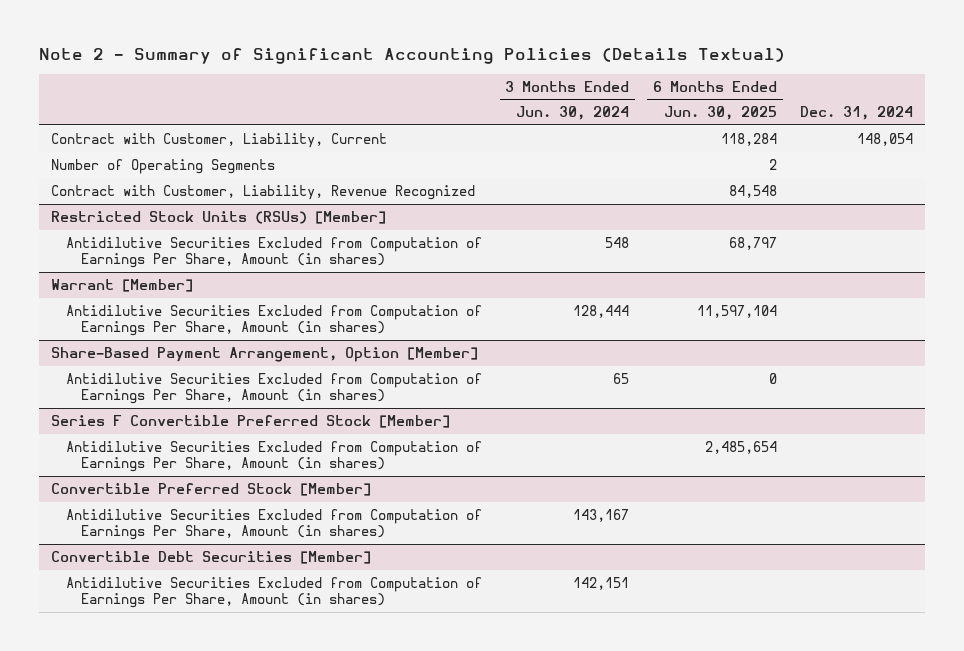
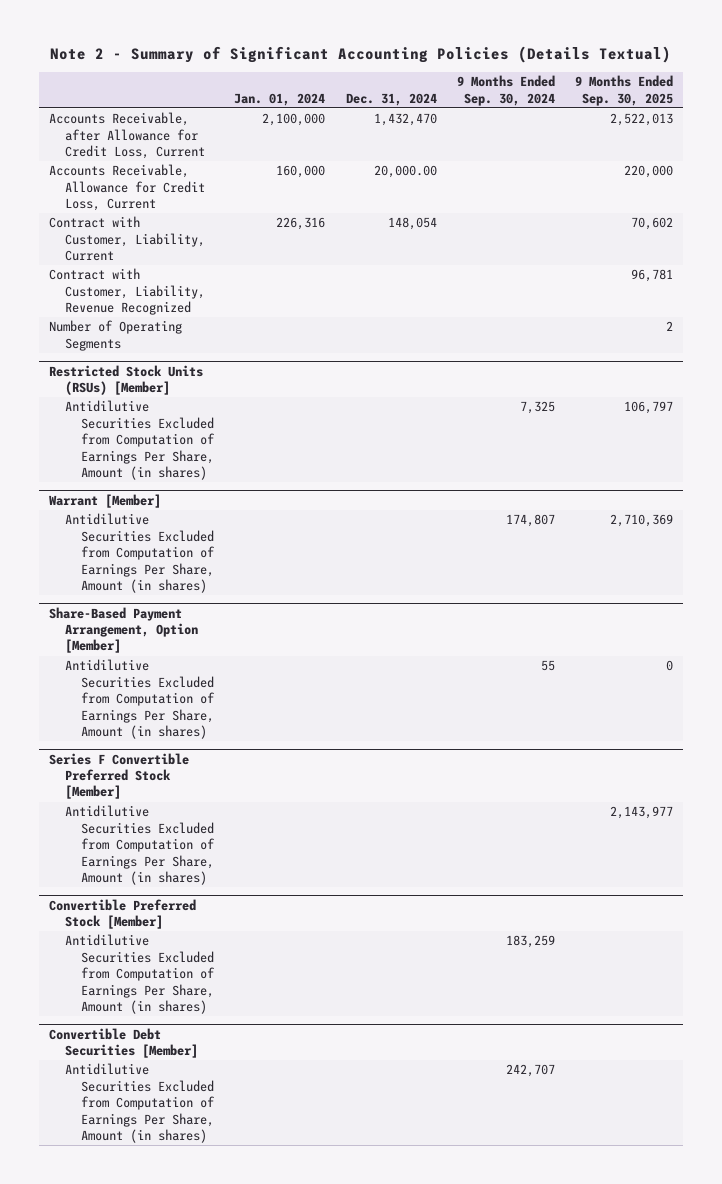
- | 3 Months Ended Jun. 30, 2024 | 6 Months Ended Jun. 30, 2025 | Dec. 31, 2024
+ | Jan. 01, 2024 | Dec. 31, 2024 | 9 Months Ended Sep. 30, 2024 | 9 Months Ended Sep. 30, 2025
+ Accounts Receivable, after Allowance for Credit Loss, Current | 2,100,000 | 1,432,470 | | 2,522,013
+ Accounts Receivable, Allowance for Credit Loss, Current | 160,000 | 20,000.00 | | 220,000
moved down: Number of Operating Segments | | | | 2

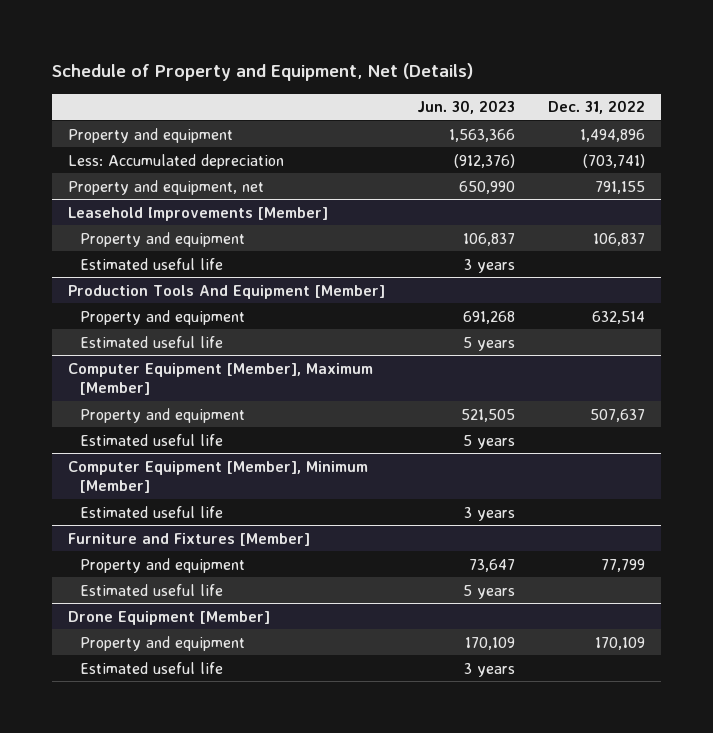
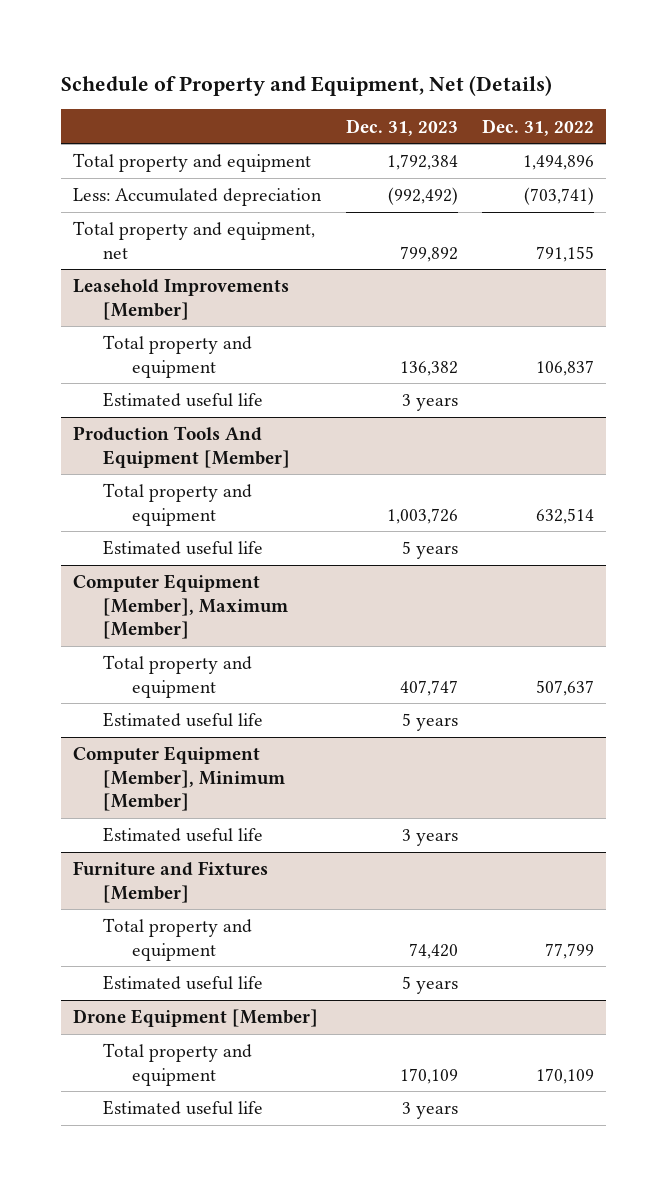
- | Jun. 30, 2023 | Dec. 31, 2022
+ | Dec. 31, 2023 | Dec. 31, 2022
- Property and equipment | 1,563,366 | 1,494,896
+ Total property and equipment | 1,792,384 | 1,494,896
- Property and equipment, net | 650,990 | 791,155
+ Total property and equipment, net | 799,892 | 791,155
@ Leasehold Improvements [Member]
- Property and equipment | 106,837 | 106,837
+ Total property and equipment | 136,382 | 106,837
@ Production Tools And Equipment [Member]
- Property and equipment | 691,268 | 632,514
+ Total property and equipment | 1,003,726 | 632,514
@ Computer Equipment [Member], Maximum [Member]
- Property and equipment | 521,505 | 507,637
+ Total property and equipment | 407,747 | 507,637
@ Furniture and Fixtures [Member]
- Property and equipment | 73,647 | 77,799
+ Total property and equipment | 74,420 | 77,799
@ Drone Equipment [Member]
- Property and equipment | 170,109 | 170,109
+ Total property and equipment | 170,109 | 170,109

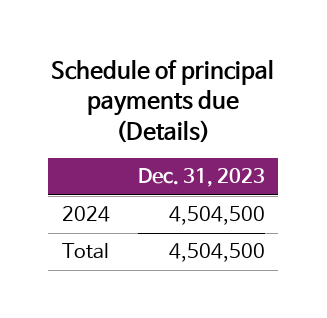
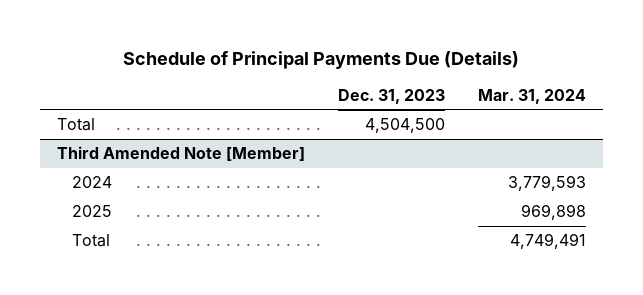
- Schedule of principal payments due (Details)
+ Schedule of Principal Payments Due (Details)
- | Dec. 31, 2023
+ | Dec. 31, 2023 | Mar. 31, 2024
- 2024 | 4,504,500
+ Third Amended Note [Member]
+ 2024 | | 3,779,593
+ 2025 | | 969,898
+ Total | | 4,749,491

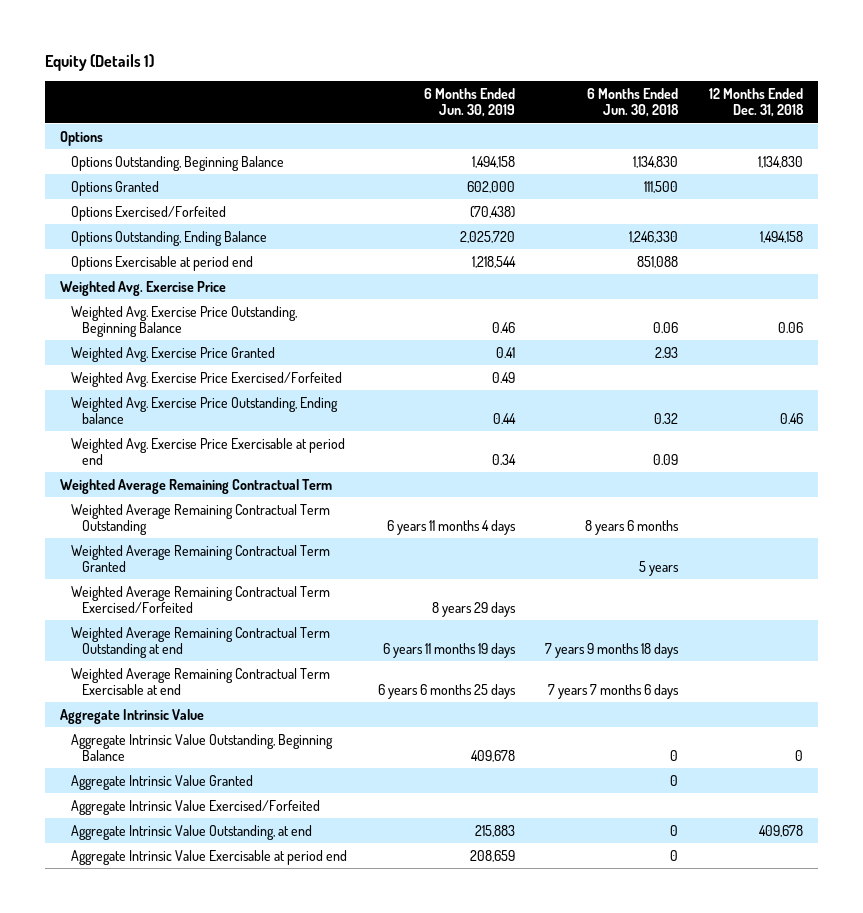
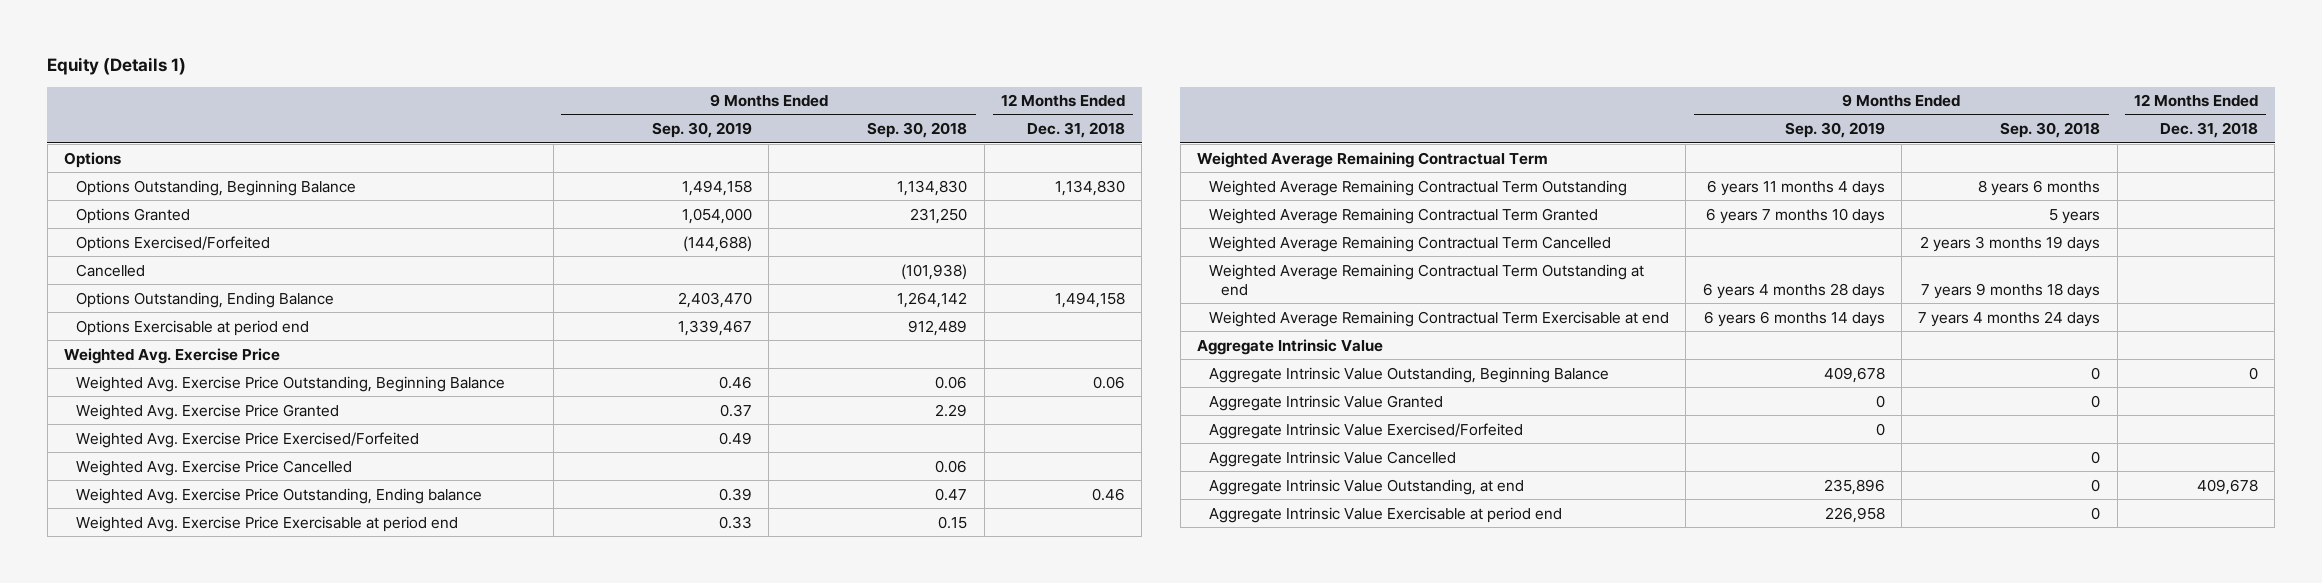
- | 6 Months Ended Jun. 30, 2019 | 6 Months Ended Jun. 30, 2018 | 12 Months Ended Dec. 31, 2018
+ | 9 Months Ended Sep. 30, 2019 | 9 Months Ended Sep. 30, 2018 | 12 Months Ended Dec. 31, 2018
+ Cancelled | | (101,938) |
+ Weighted Avg. Exercise Price Cancelled | | 0.06 |
- Weighted Average Remaining Contractual Term Exercised/Forfeited | 8 years 29 days | |
+ Weighted Average Remaining Contractual Term Cancelled | | 2 years 3 months 19 days |
+ Aggregate Intrinsic Value Cancelled | | 0 |

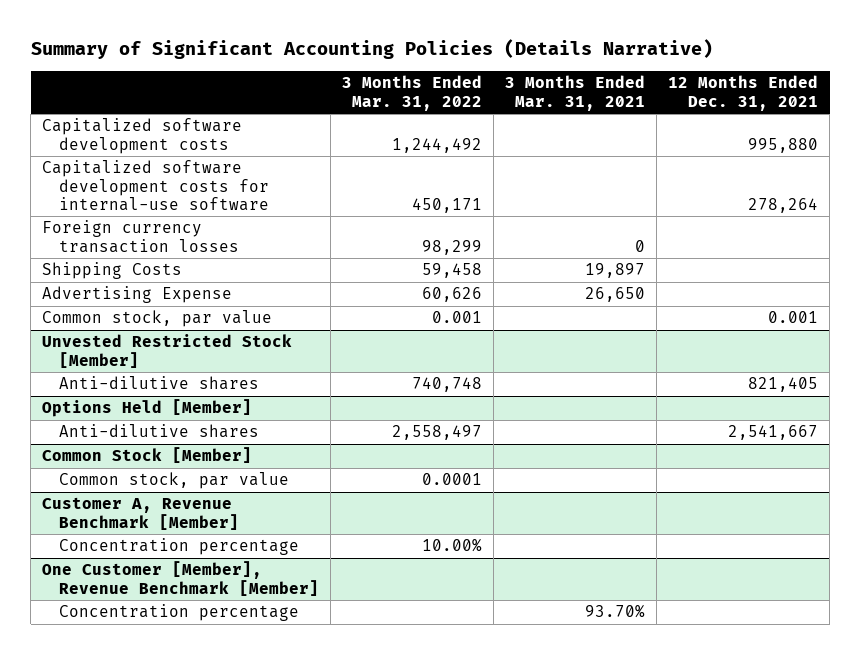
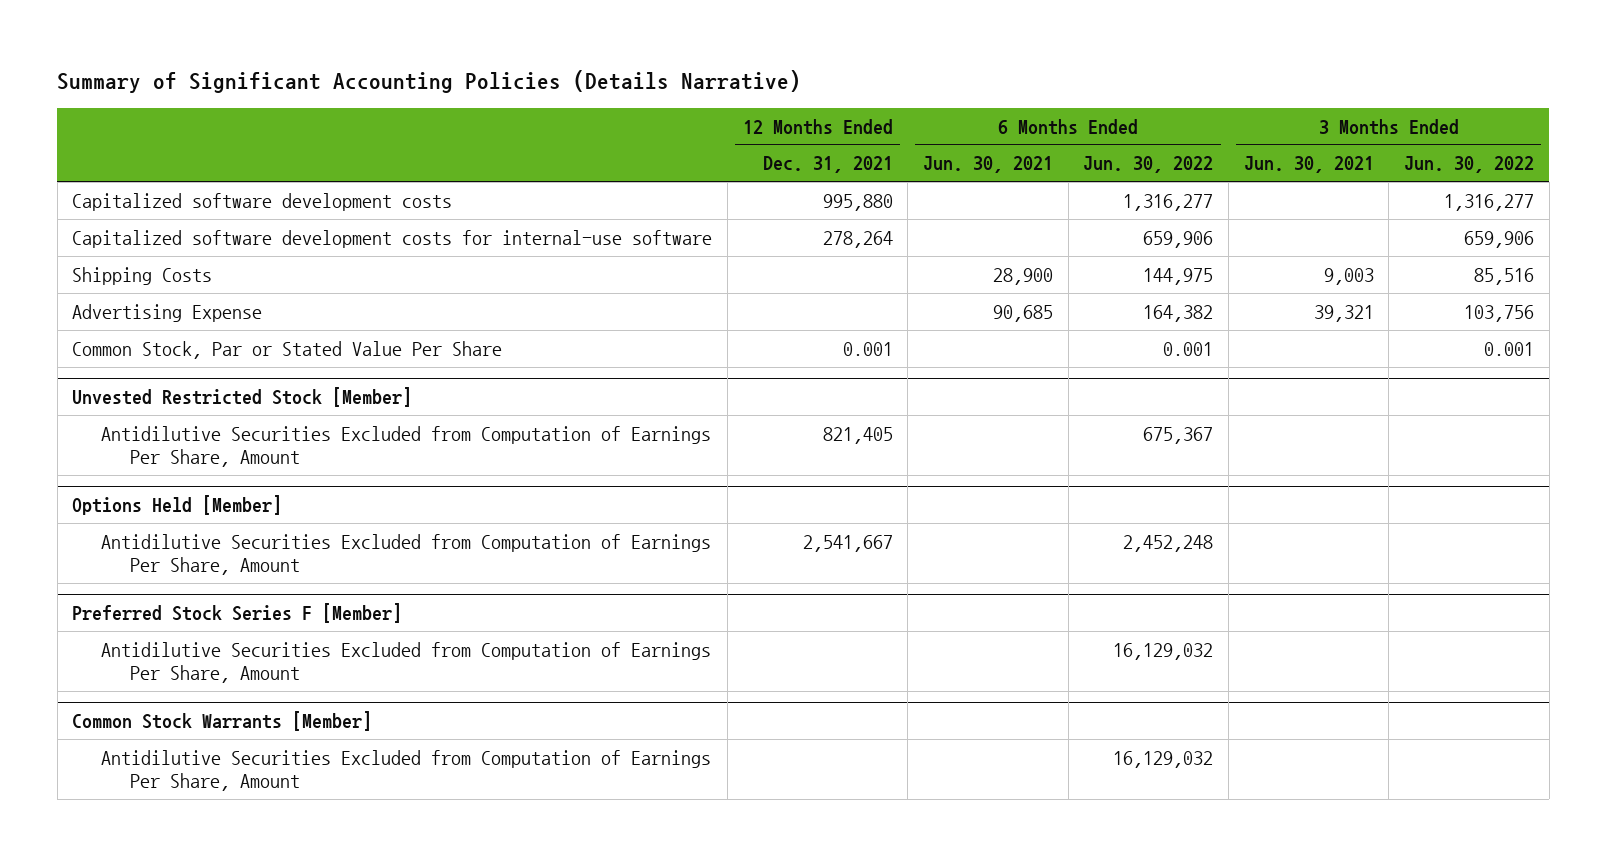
- | 3 Months Ended Mar. 31, 2022 | 3 Months Ended Mar. 31, 2021 | 12 Months Ended Dec. 31, 2021
+ | 12 Months Ended Dec. 31, 2021 | 6 Months Ended Jun. 30, 2021 | 6 Months Ended Jun. 30, 2022 | 3 Months Ended Jun. 30, 2021 | 3 Months Ended Jun. 30, 2022
- Foreign currency transaction losses | 98,299 | 0 |
- Common stock, par value | 0.001 | | 0.001
+ Common Stock, Par or Stated Value Per Share | 0.001 | | 0.001 | | 0.001
@ Unvested Restricted Stock [Member]
- Anti-dilutive shares | 740,748 | | 821,405
+ Antidilutive Securities Excluded from Computation of Earnings Per Share, Amount | 821,405 | | 675,367 | |
@ Options Held [Member]
- Anti-dilutive shares | 2,558,497 | | 2,541,667
- Common Stock [Member]
- Common stock, par value | 0.0001 | |
- Customer A, Revenue Benchmark [Member]
- Concentration percentage | 10.00% | |
- One Customer [Member], Revenue Benchmark [Member]
- Concentration percentage | | 93.70% |
@ Options Held [Member]
+ Antidilutive Securities Excluded from Computation of Earnings Per Share, Amount | 2,541,667 | | 2,452,248 | |
+ Preferred Stock Series F [Member]
+ Antidilutive Securities Excluded from Computation of Earnings Per Share, Amount | | | 16,129,032 | |
+ Common Stock Warrants [Member]
+ Antidilutive Securities Excluded from Computation of Earnings Per Share, Amount | | | 16,129,032 | |

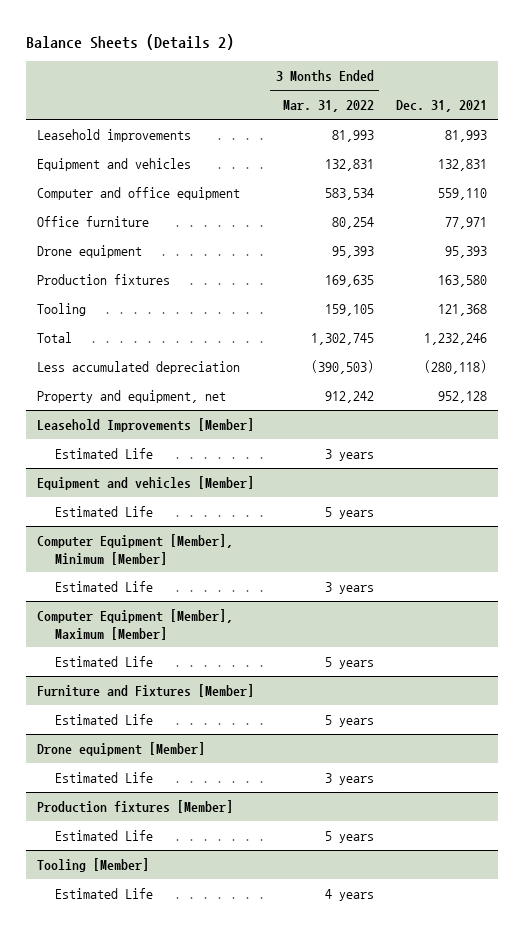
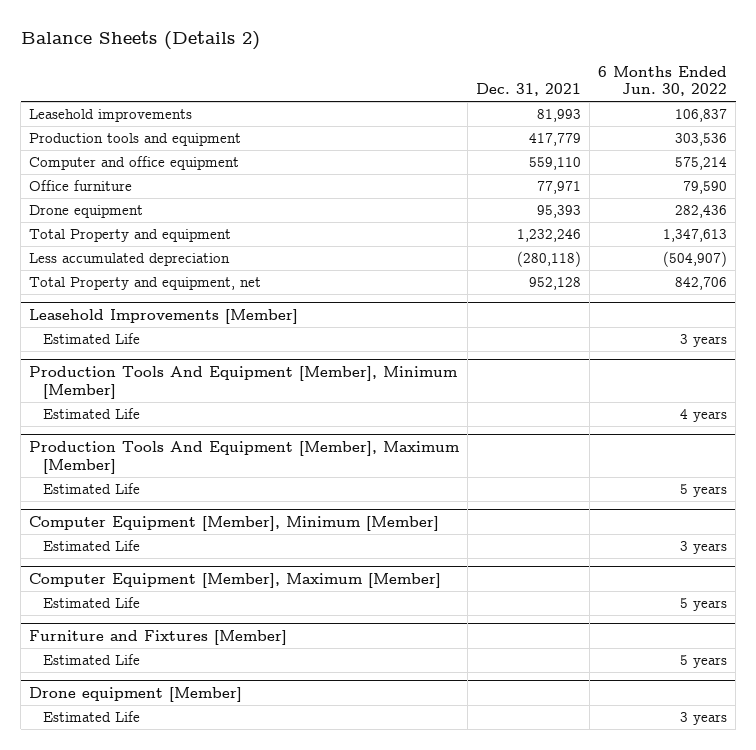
- | 3 Months Ended Mar. 31, 2022 | Dec. 31, 2021
+ | Dec. 31, 2021 | 6 Months Ended Jun. 30, 2022
- Equipment and vehicles | 132,831 | 132,831
+ Production tools and equipment | 417,779 | 303,536
- Production fixtures | 169,635 | 163,580
- Tooling | 159,105 | 121,368
- Total | 1,302,745 | 1,232,246
+ Total Property and equipment | 1,232,246 | 1,347,613
- Property and equipment, net | 912,242 | 952,128
+ Total Property and equipment, net | 952,128 | 842,706
- Equipment and vehicles [Member]
- Estimated Life | 5 years |
+ Production Tools And Equipment [Member], Minimum [Member]
+ Estimated Life | | 4 years
+ Production Tools And Equipment [Member], Maximum [Member]
+ Estimated Life | | 5 years
- Production fixtures [Member]
- Estimated Life | 5 years |
- Tooling [Member]
- Estimated Life | 4 years |

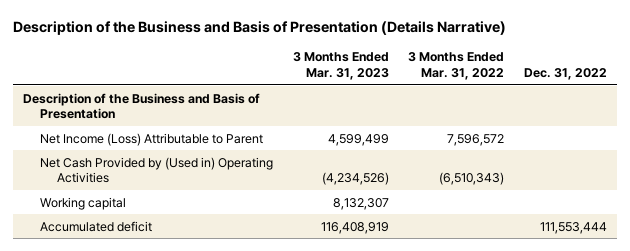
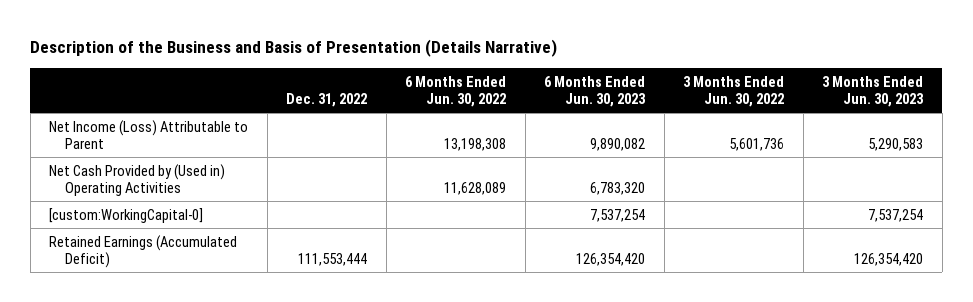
- | 3 Months Ended Mar. 31, 2023 | 3 Months Ended Mar. 31, 2022 | Dec. 31, 2022
+ | Dec. 31, 2022 | 6 Months Ended Jun. 30, 2022 | 6 Months Ended Jun. 30, 2023 | 3 Months Ended Jun. 30, 2022 | 3 Months Ended Jun. 30, 2023
- Description of the Business and Basis of Presentation
- Working capital | 8,132,307 | |
- Accumulated deficit | 116,408,919 | | 111,553,444
+ [custom:WorkingCapital-0] | | | 7,537,254 | | 7,537,254
+ Retained Earnings (Accumulated Deficit) | 111,553,444 | | 126,354,420 | | 126,354,420

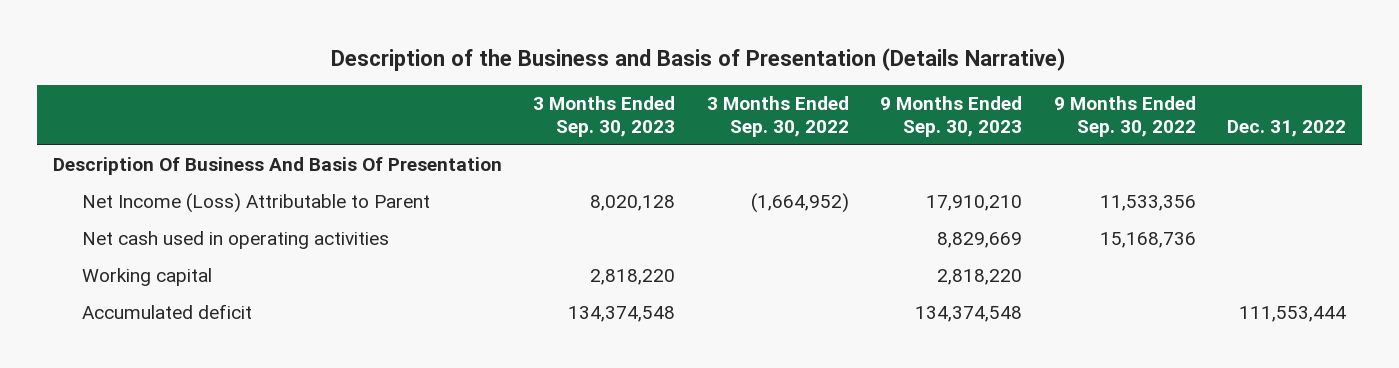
- | Dec. 31, 2022 | 6 Months Ended Jun. 30, 2022 | 6 Months Ended Jun. 30, 2023 | 3 Months Ended Jun. 30, 2022 | 3 Months Ended Jun. 30, 2023
+ | 3 Months Ended Sep. 30, 2023 | 3 Months Ended Sep. 30, 2022 | 9 Months Ended Sep. 30, 2023 | 9 Months Ended Sep. 30, 2022 | Dec. 31, 2022
+ Description Of Business And Basis Of Presentation
- Net Cash Provided by (Used in) Operating Activities | | 11,628,089 | 6,783,320 | |
- [custom:WorkingCapital-0] | | | 7,537,254 | | 7,537,254
- Retained Earnings (Accumulated Deficit) | 111,553,444 | | 126,354,420 | | 126,354,420
+ Net cash used in operating activities | | | 8,829,669 | 15,168,736 |
+ Working capital | 2,818,220 | | 2,818,220 | |
+ Accumulated deficit | 134,374,548 | | 134,374,548 | | 111,553,444

